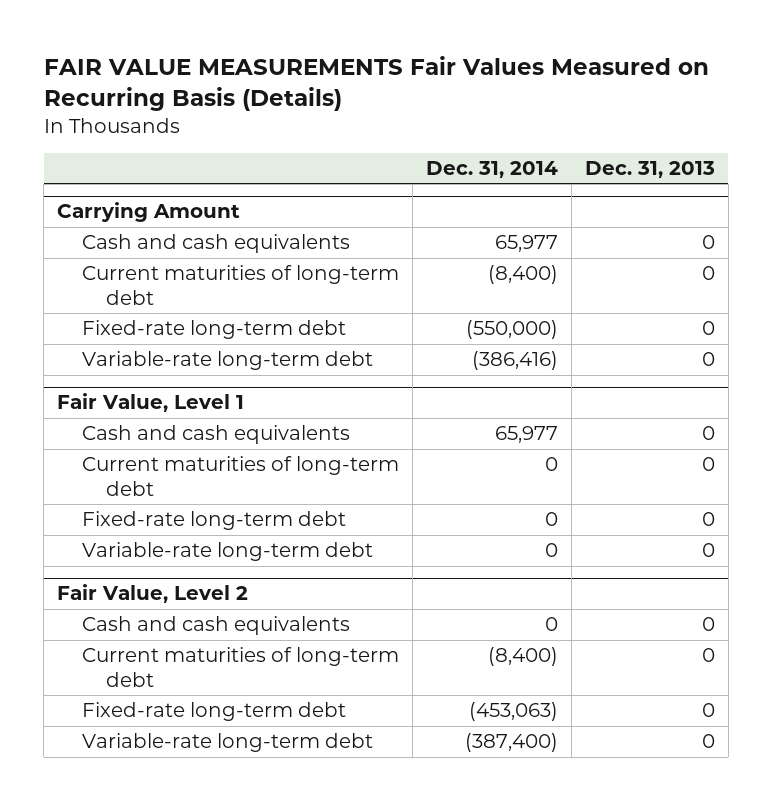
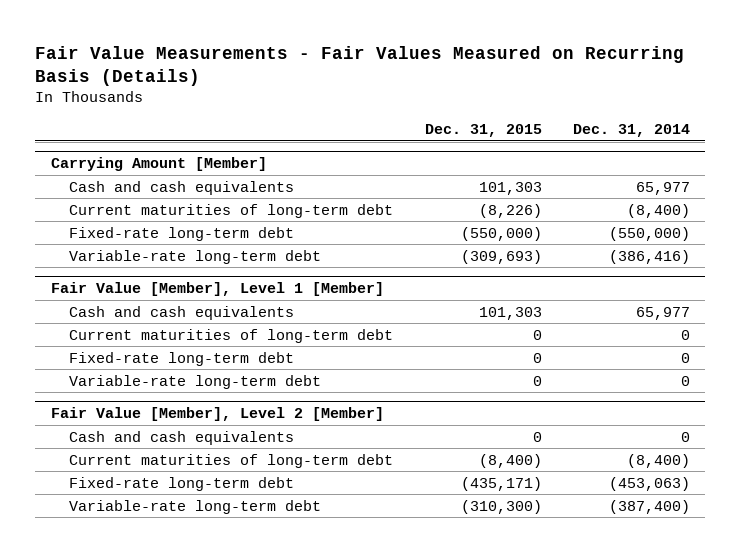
- FAIR VALUE MEASUREMENTS Fair Values Measured on Recurring Basis (Details)
+ Fair Value Measurements - Fair Values Measured on Recurring Basis (Details)
- | Dec. 31, 2014 | Dec. 31, 2013
+ | Dec. 31, 2015 | Dec. 31, 2014
- Carrying Amount
+ Carrying Amount [Member]
- Fair Value, Level 1
+ Fair Value [Member], Level 1 [Member]
- Fair Value, Level 2
+ Fair Value [Member], Level 2 [Member]

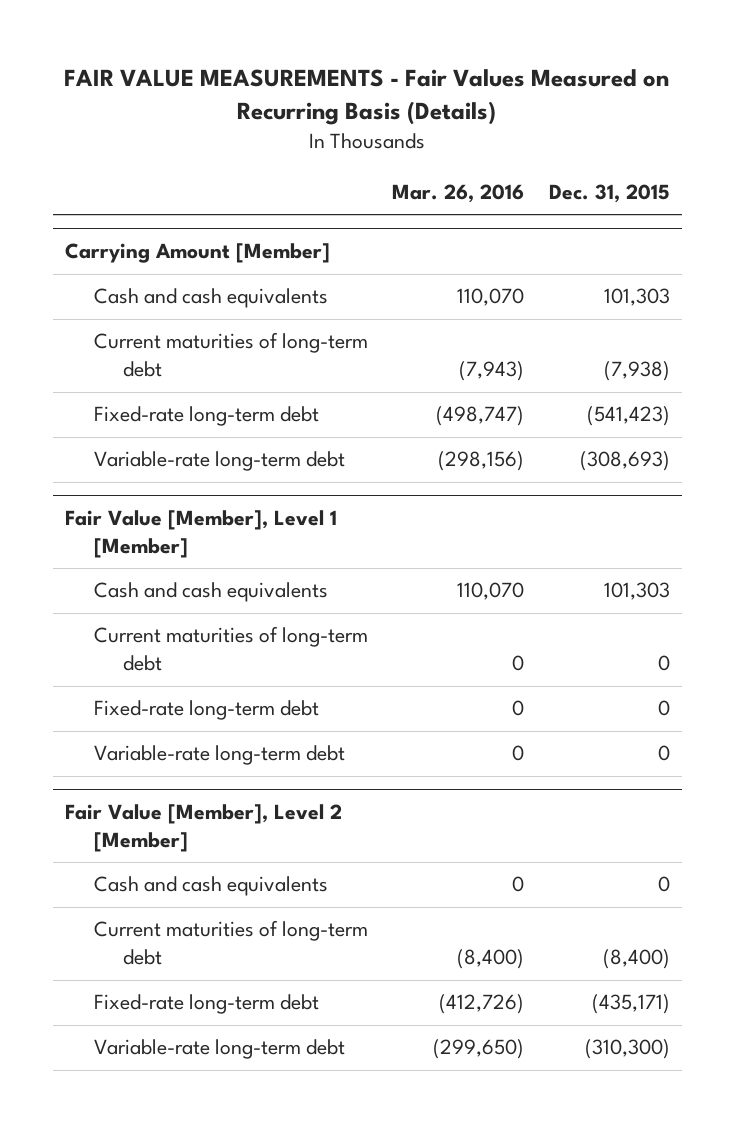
- Fair Value Measurements - Fair Values Measured on Recurring Basis (Details)
+ FAIR VALUE MEASUREMENTS - Fair Values Measured on Recurring Basis (Details)
- | Dec. 31, 2015 | Dec. 31, 2014
+ | Mar. 26, 2016 | Dec. 31, 2015
@ Carrying Amount [Member]
- Current maturities of long-term debt | (8,226) | (8,400)
- Fixed-rate long-term debt | (550,000) | (550,000)
- Variable-rate long-term debt | (309,693) | (386,416)
+ Current maturities of long-term debt | (7,943) | (7,938)
+ Fixed-rate long-term debt | (498,747) | (541,423)
+ Variable-rate long-term debt | (298,156) | (308,693)

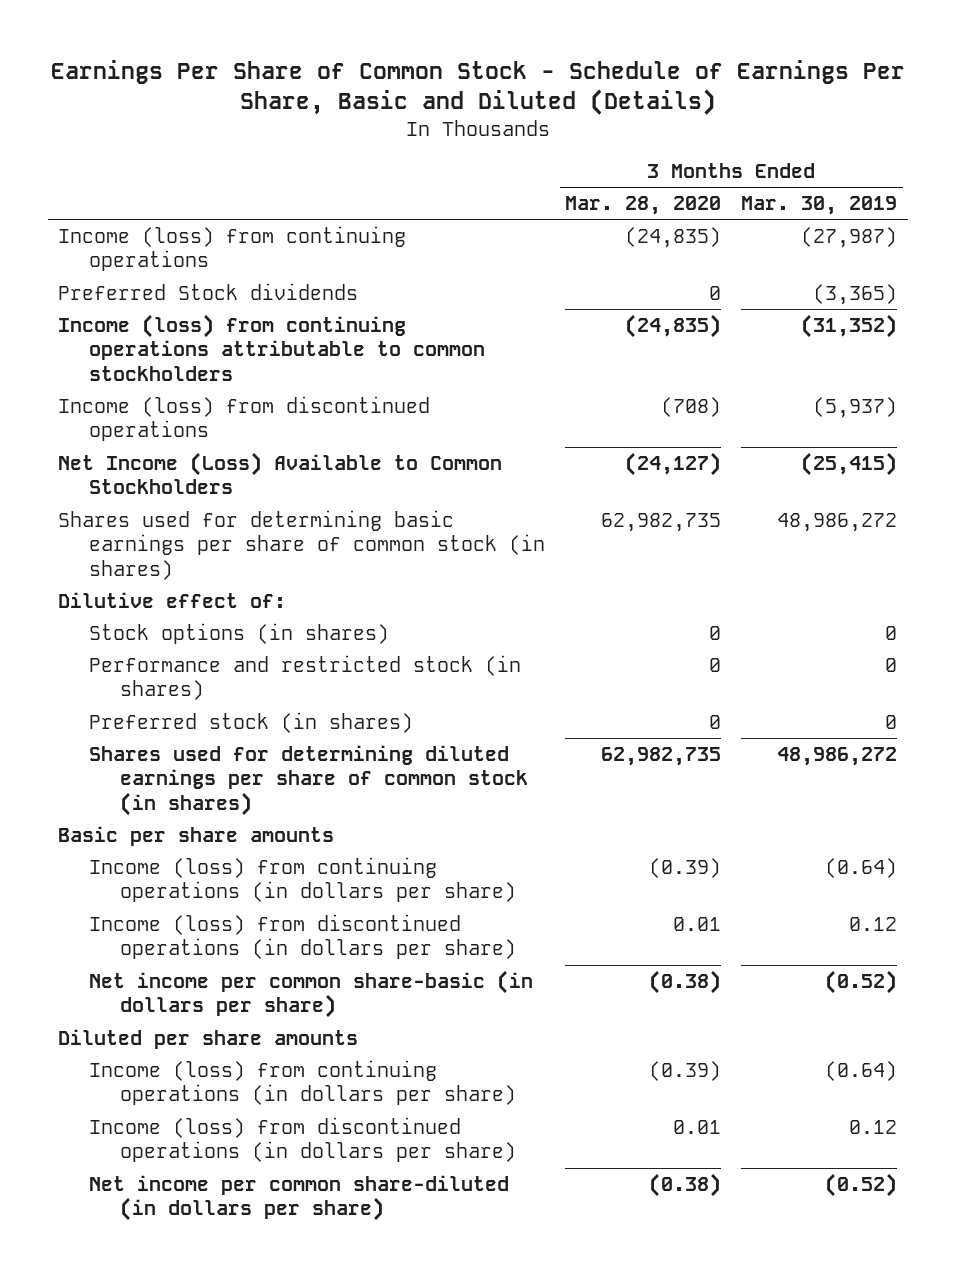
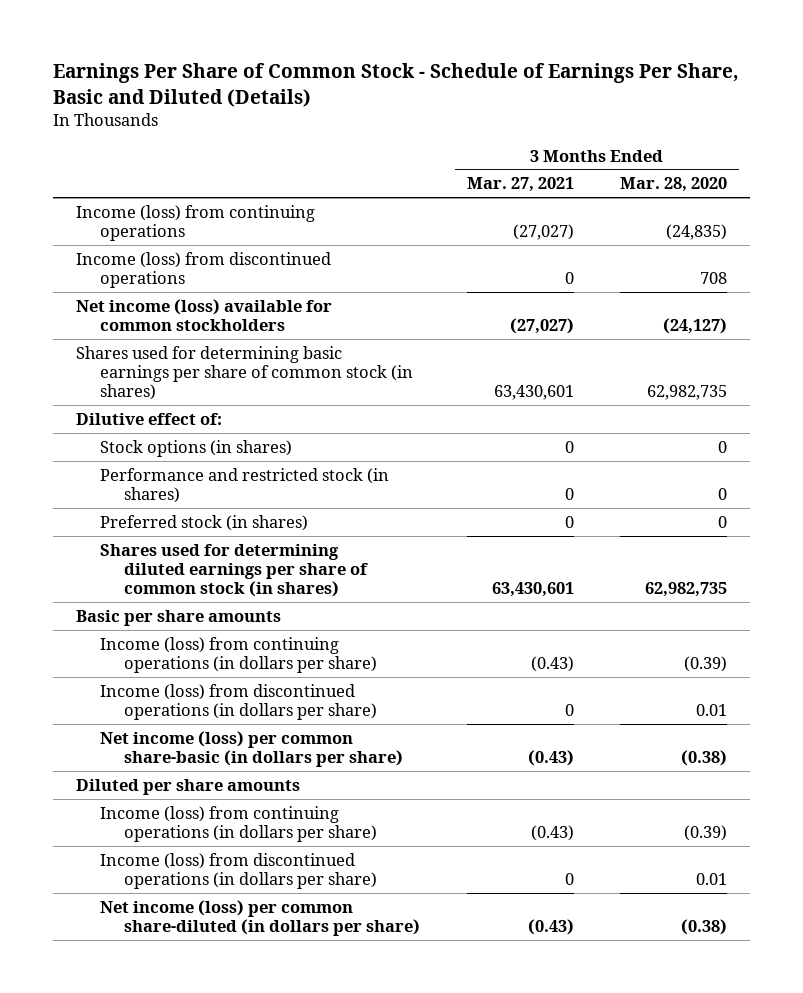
- | 3 Months Ended Mar. 28, 2020 | 3 Months Ended Mar. 30, 2019
+ | 3 Months Ended Mar. 27, 2021 | 3 Months Ended Mar. 28, 2020
- Preferred Stock dividends | 0 | (3,365)
- Income (loss) from continuing operations attributable to common stockholders | (24,835) | (31,352)
- Income (loss) from discontinued operations | (708) | (5,937)
- Net Income (Loss) Available to Common Stockholders | (24,127) | (25,415)
+ Income (loss) from discontinued operations | 0 | 708
+ Net income (loss) available for common stockholders | (27,027) | (24,127)
- Net income per common share-basic (in dollars per share) | (0.38) | (0.52)
+ Net income (loss) per common share-basic (in dollars per share) | (0.43) | (0.38)
- Net income per common share-diluted (in dollars per share) | (0.38) | (0.52)
+ Net income (loss) per common share-diluted (in dollars per share) | (0.43) | (0.38)

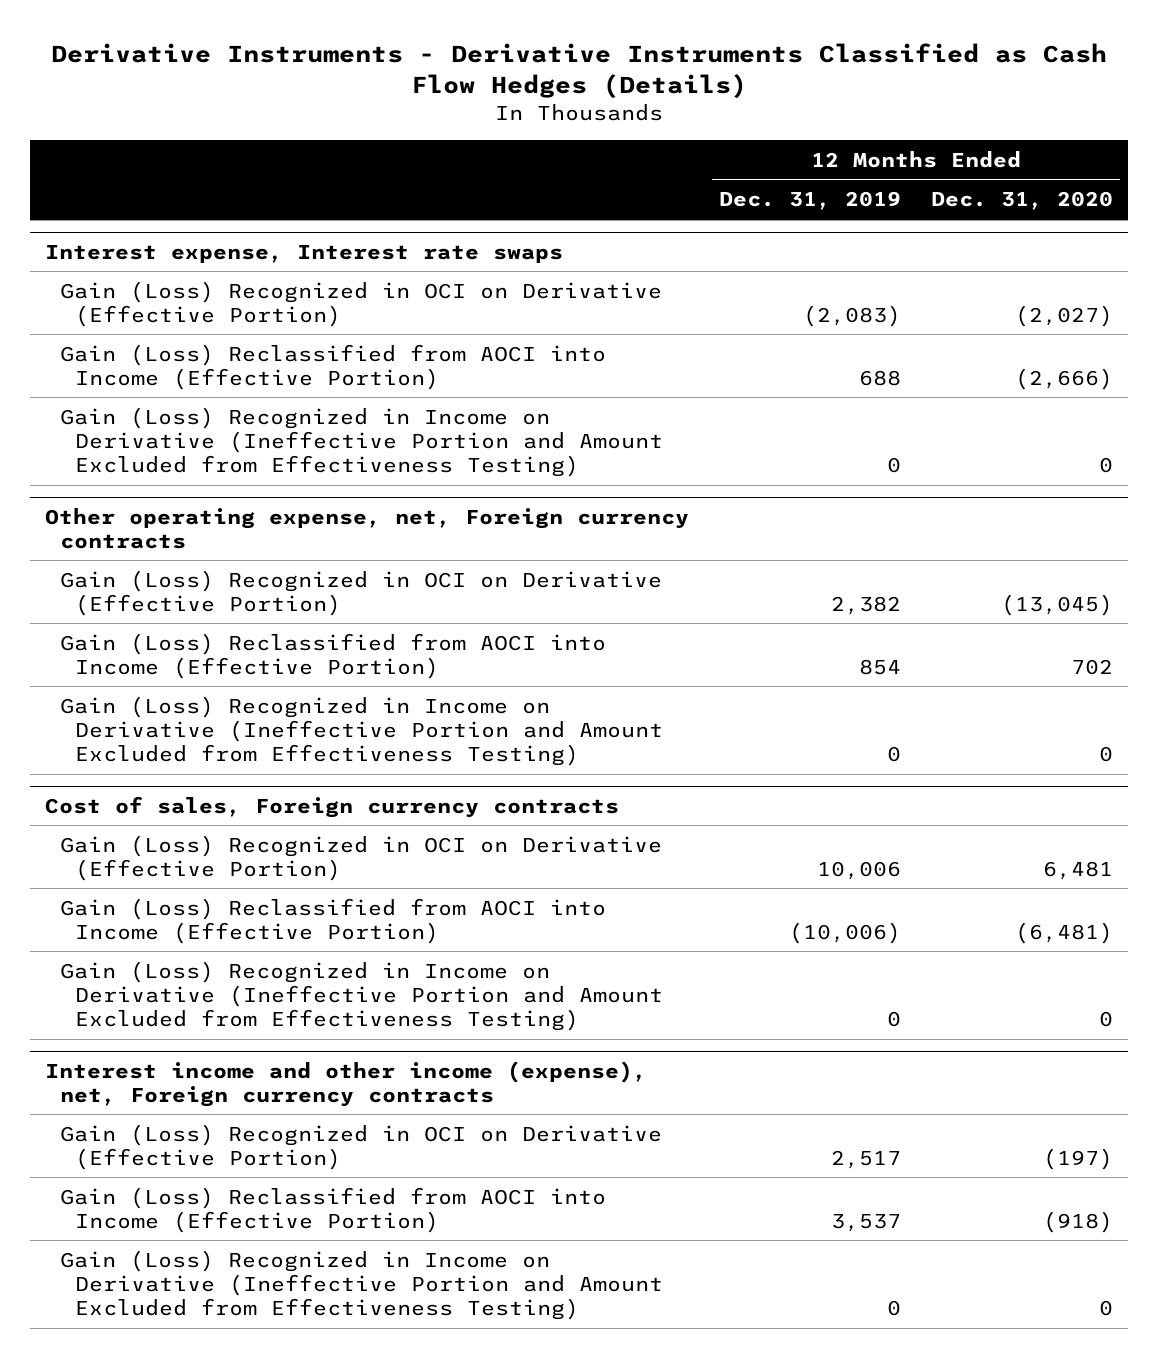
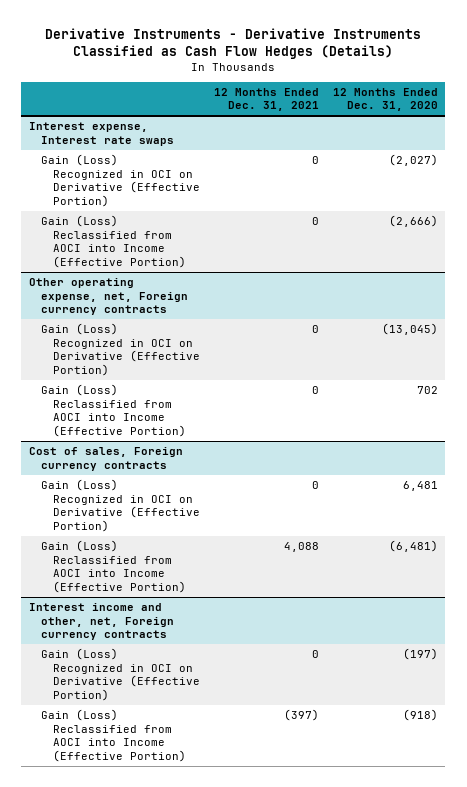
- | 12 Months Ended Dec. 31, 2019 | 12 Months Ended Dec. 31, 2020
+ | 12 Months Ended Dec. 31, 2021 | 12 Months Ended Dec. 31, 2020
@ Interest expense, Interest rate swaps
- Gain (Loss) Recognized in Income on Derivative (Ineffective Portion and Amount Excluded from Effectiveness Testing) | 0 | 0
@ Other operating expense, net, Foreign currency contracts
- Gain (Loss) Recognized in Income on Derivative (Ineffective Portion and Amount Excluded from Effectiveness Testing) | 0 | 0
@ Cost of sales, Foreign currency contracts
- Gain (Loss) Recognized in Income on Derivative (Ineffective Portion and Amount Excluded from Effectiveness Testing) | 0 | 0
- Interest income and other income (expense), net, Foreign currency contracts
+ Interest income and other, net, Foreign currency contracts
- Gain (Loss) Recognized in Income on Derivative (Ineffective Portion and Amount Excluded from Effectiveness Testing) | 0 | 0

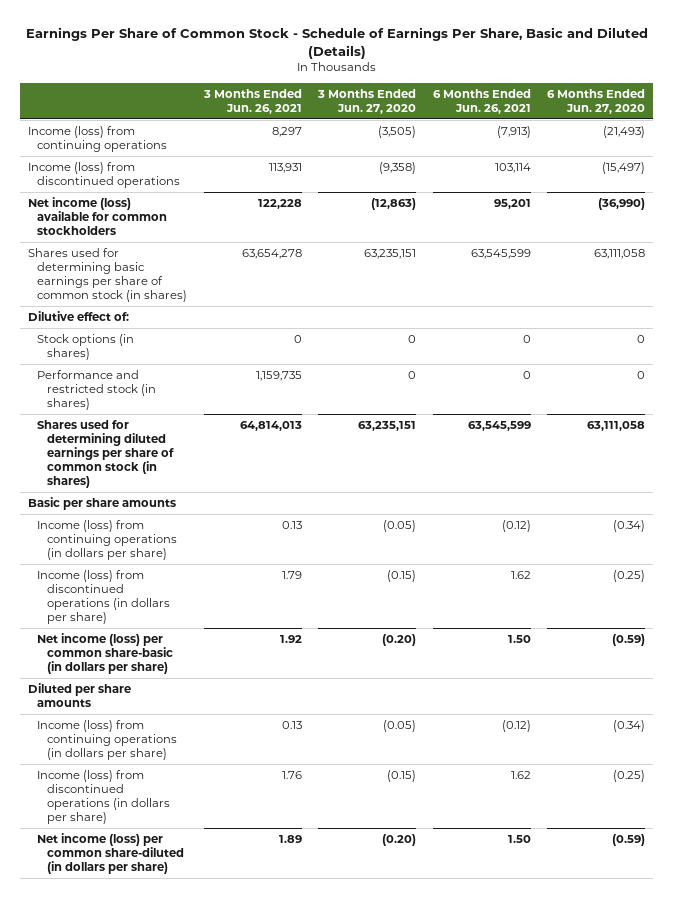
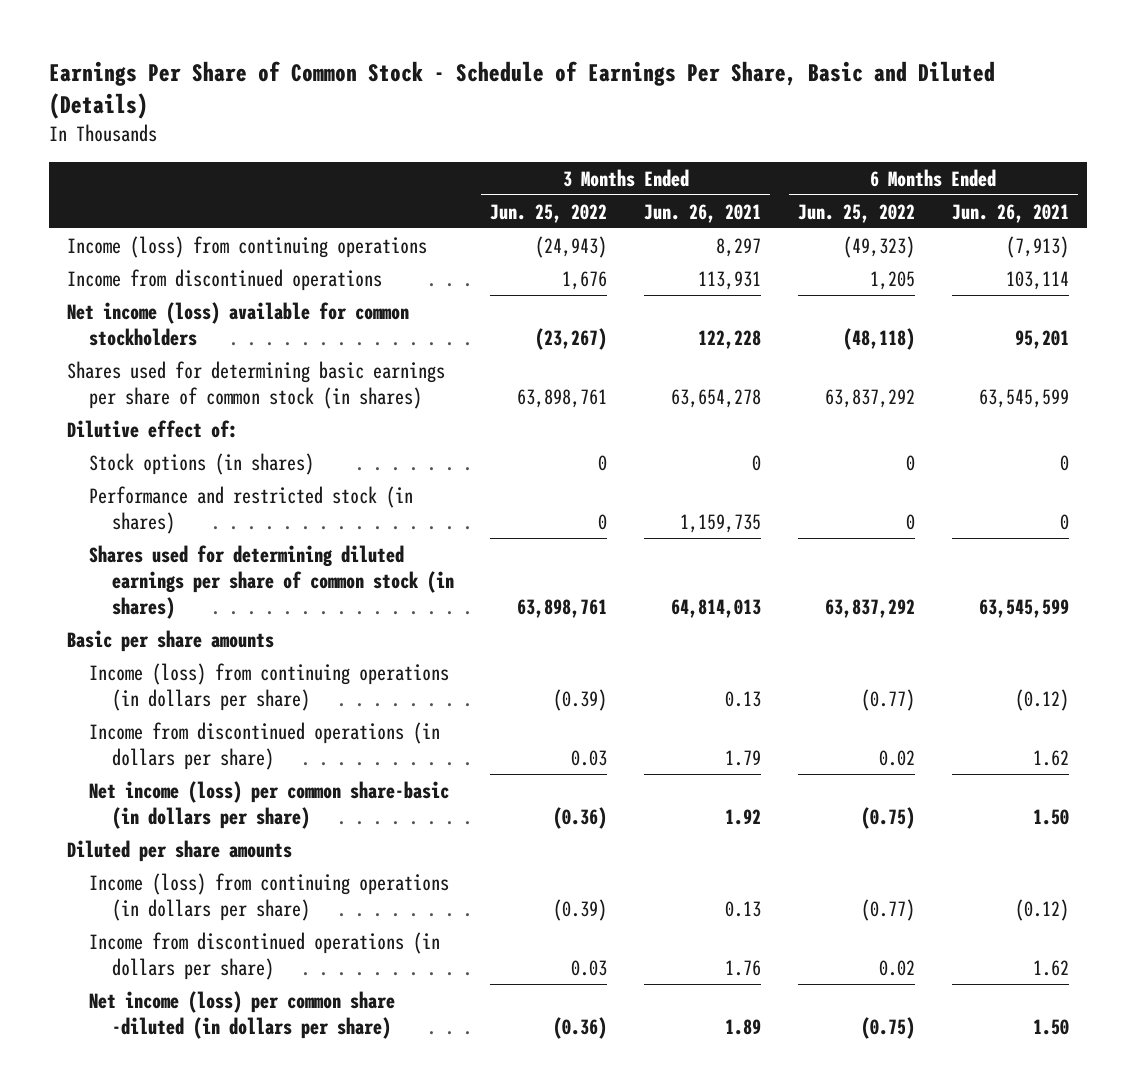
- | 3 Months Ended Jun. 26, 2021 | 3 Months Ended Jun. 27, 2020 | 6 Months Ended Jun. 26, 2021 | 6 Months Ended Jun. 27, 2020
+ | 3 Months Ended Jun. 25, 2022 | 3 Months Ended Jun. 26, 2021 | 6 Months Ended Jun. 25, 2022 | 6 Months Ended Jun. 26, 2021
- Income (loss) from discontinued operations | 113,931 | (9,358) | 103,114 | (15,497)
+ Income from discontinued operations | 1,676 | 113,931 | 1,205 | 103,114
- Income (loss) from discontinued operations (in dollars per share) | 1.79 | (0.15) | 1.62 | (0.25)
+ Income from discontinued operations (in dollars per share) | 0.03 | 1.79 | 0.02 | 1.62
- Income (loss) from discontinued operations (in dollars per share) | 1.76 | (0.15) | 1.62 | (0.25)
- Net income (loss) per common share-diluted (in dollars per share) | 1.89 | (0.20) | 1.50 | (0.59)
+ Income from discontinued operations (in dollars per share) | 0.03 | 1.76 | 0.02 | 1.62
+ Net income (loss) per common share -diluted (in dollars per share) | (0.36) | 1.89 | (0.75) | 1.50

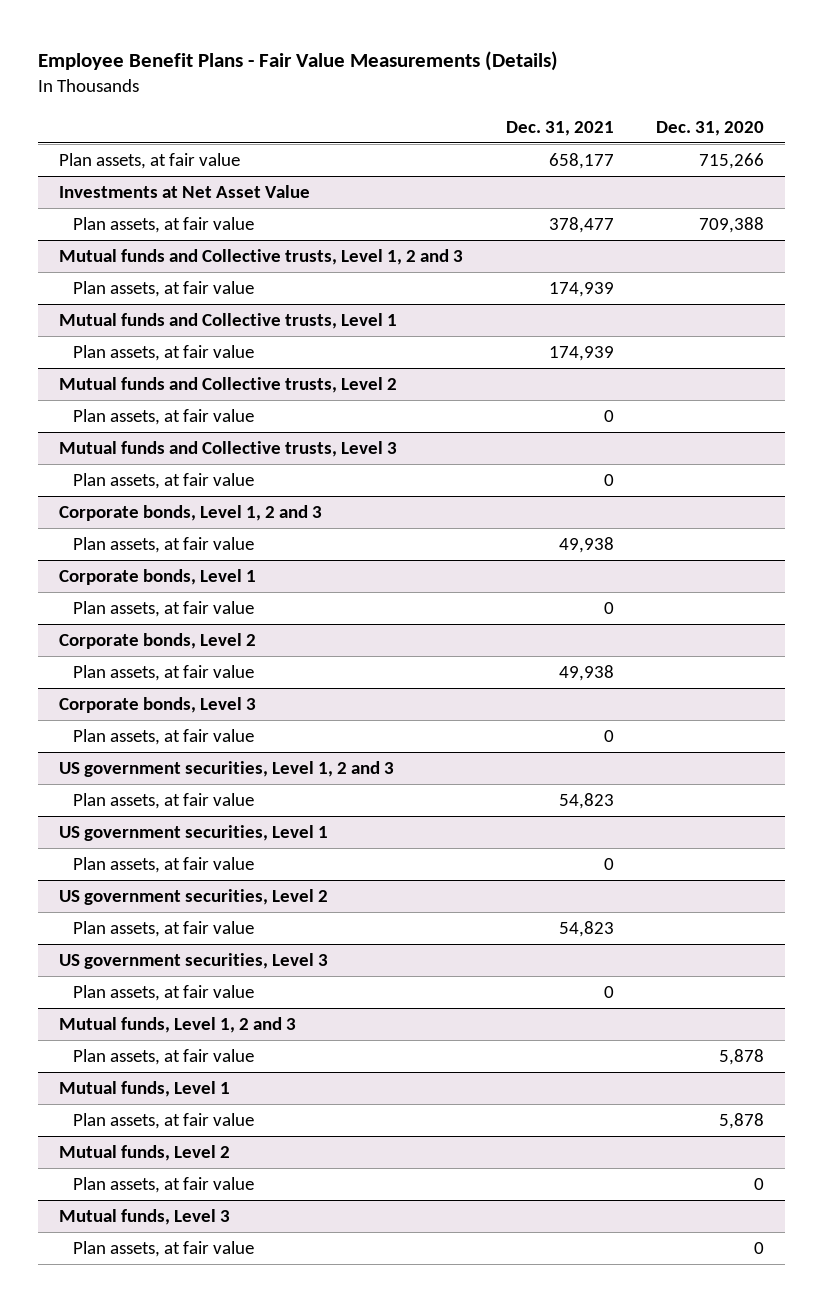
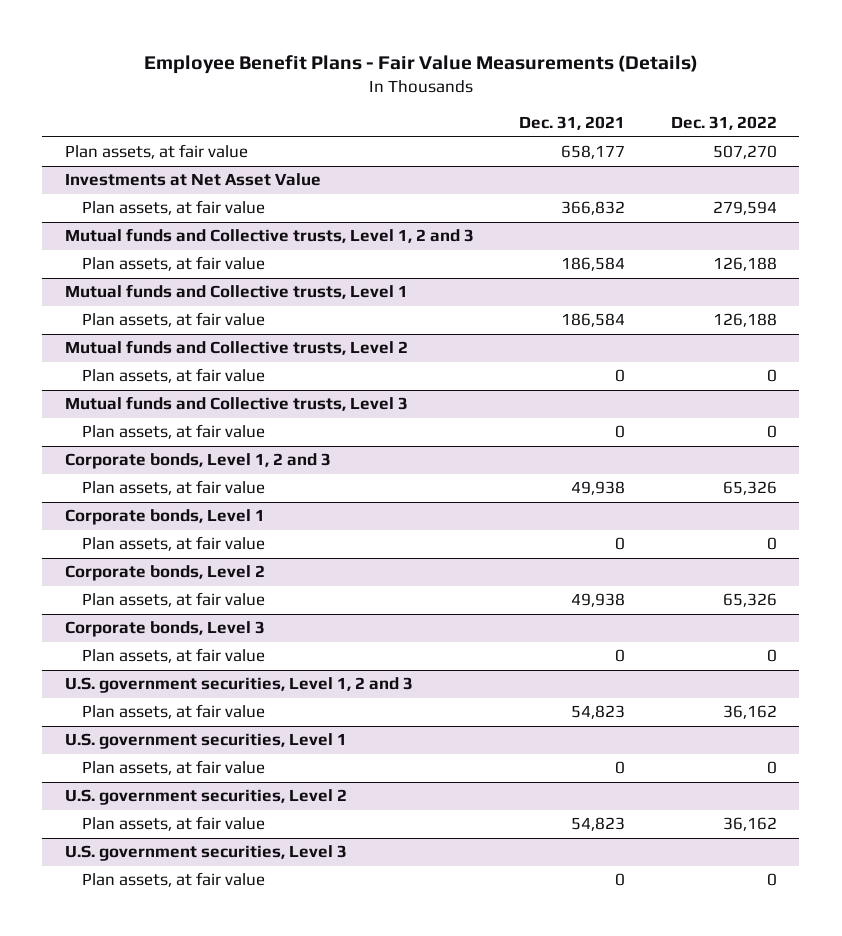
- | Dec. 31, 2021 | Dec. 31, 2020
+ | Dec. 31, 2021 | Dec. 31, 2022
@ Investments at Net Asset Value
- Plan assets, at fair value | 378,477 | 709,388
+ Plan assets, at fair value | 366,832 | 279,594
@ Mutual funds and Collective trusts, Level 1, 2 and 3
- Plan assets, at fair value | 174,939 |
+ Plan assets, at fair value | 186,584 | 126,188
@ Mutual funds and Collective trusts, Level 1
- Plan assets, at fair value | 174,939 |
+ Plan assets, at fair value | 186,584 | 126,188
- US government securities, Level 1, 2 and 3
+ U.S. government securities, Level 1, 2 and 3
- US government securities, Level 1
+ U.S. government securities, Level 1
- US government securities, Level 2
+ U.S. government securities, Level 2
- US government securities, Level 3
+ U.S. government securities, Level 3
- Mutual funds, Level 1, 2 and 3
- Plan assets, at fair value | | 5,878
- Mutual funds, Level 1
- Plan assets, at fair value | | 5,878
- Mutual funds, Level 2
- Plan assets, at fair value | | 0
- Mutual funds, Level 3
- Plan assets, at fair value | | 0

